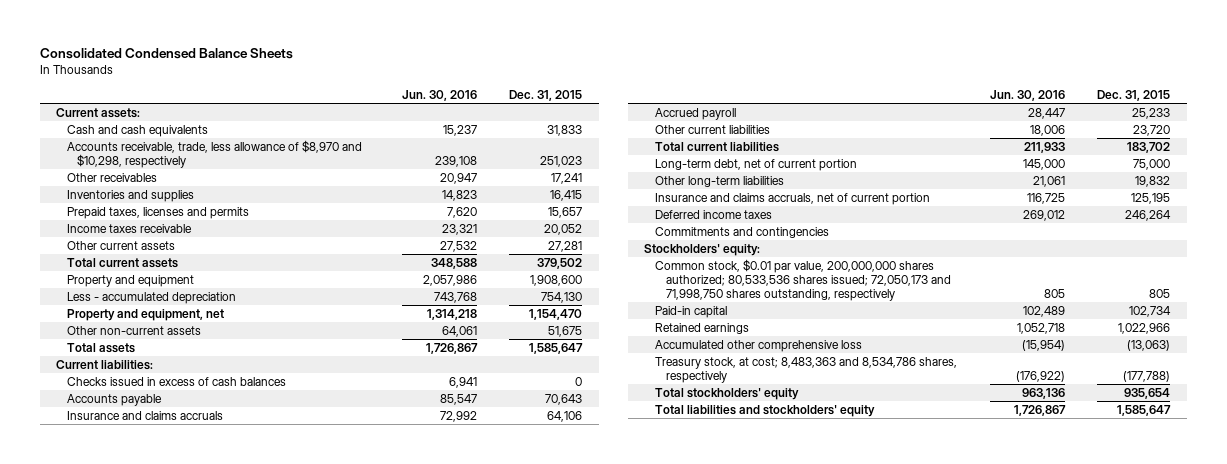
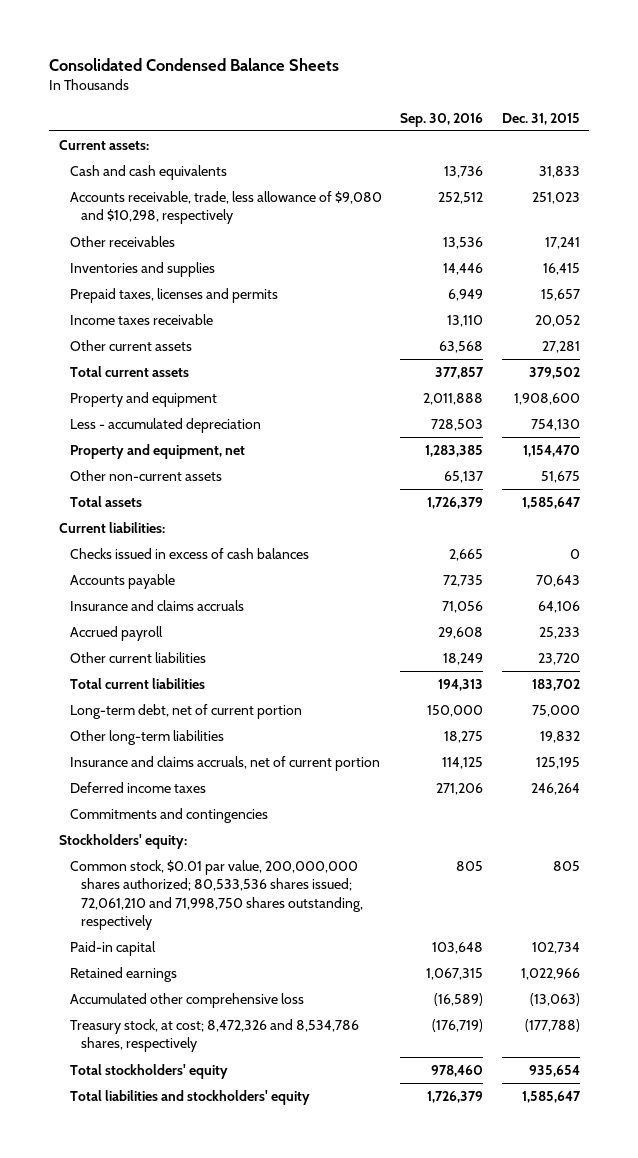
- | Jun. 30, 2016 | Dec. 31, 2015
+ | Sep. 30, 2016 | Dec. 31, 2015
- Accounts receivable, trade, less allowance of $8,970 and $10,298, respectively | 239,108 | 251,023
+ Accounts receivable, trade, less allowance of $9,080 and $10,298, respectively | 252,512 | 251,023
- Common stock, $0.01 par value, 200,000,000 shares authorized; 80,533,536 shares issued; 72,050,173 and 71,998,750 shares outstanding, respectively | 805 | 805
+ Common stock, $0.01 par value, 200,000,000 shares authorized; 80,533,536 shares issued; 72,061,210 and 71,998,750 shares outstanding, respectively | 805 | 805
- Treasury stock, at cost; 8,483,363 and 8,534,786 shares, respectively | (176,922) | (177,788)
+ Treasury stock, at cost; 8,472,326 and 8,534,786 shares, respectively | (176,719) | (177,788)

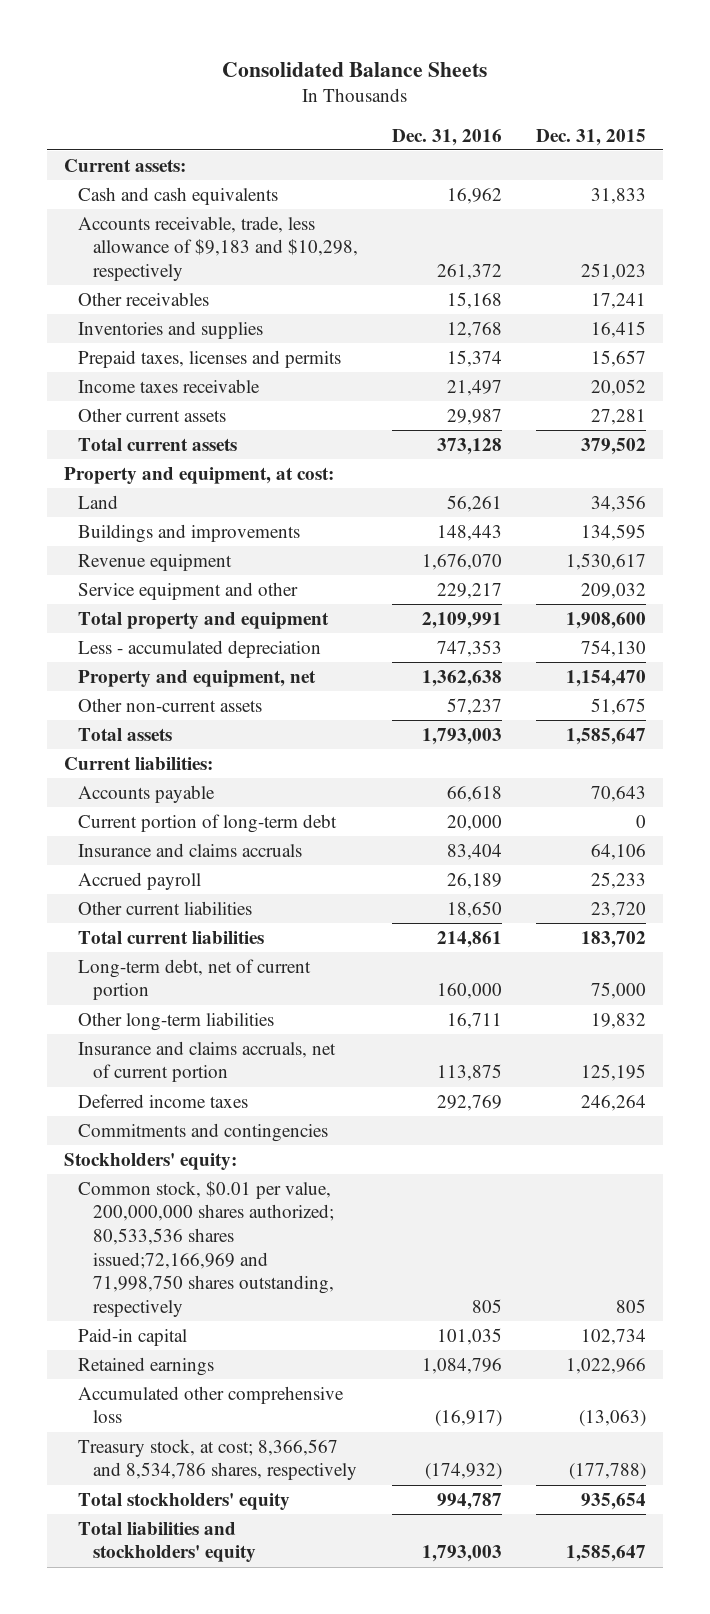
- Consolidated Condensed Balance Sheets
+ Consolidated Balance Sheets
- | Sep. 30, 2016 | Dec. 31, 2015
+ | Dec. 31, 2016 | Dec. 31, 2015
- Accounts receivable, trade, less allowance of $9,080 and $10,298, respectively | 252,512 | 251,023
+ Accounts receivable, trade, less allowance of $9,183 and $10,298, respectively | 261,372 | 251,023
- Property and equipment | 2,011,888 | 1,908,600
+ Property and equipment, at cost:
+ Land | 56,261 | 34,356
+ Buildings and improvements | 148,443 | 134,595
+ Revenue equipment | 1,676,070 | 1,530,617
+ Service equipment and other | 229,217 | 209,032
+ Total property and equipment | 2,109,991 | 1,908,600
- Checks issued in excess of cash balances | 2,665 | 0
+ Current portion of long-term debt | 20,000 | 0
- Common stock, $0.01 par value, 200,000,000 shares authorized; 80,533,536 shares issued; 72,061,210 and 71,998,750 shares outstanding, respectively | 805 | 805
+ Common stock, $0.01 per value, 200,000,000 shares authorized; 80,533,536 shares issued;72,166,969 and 71,998,750 shares outstanding, respectively | 805 | 805
- Treasury stock, at cost; 8,472,326 and 8,534,786 shares, respectively | (176,719) | (177,788)
+ Treasury stock, at cost; 8,366,567 and 8,534,786 shares, respectively | (174,932) | (177,788)

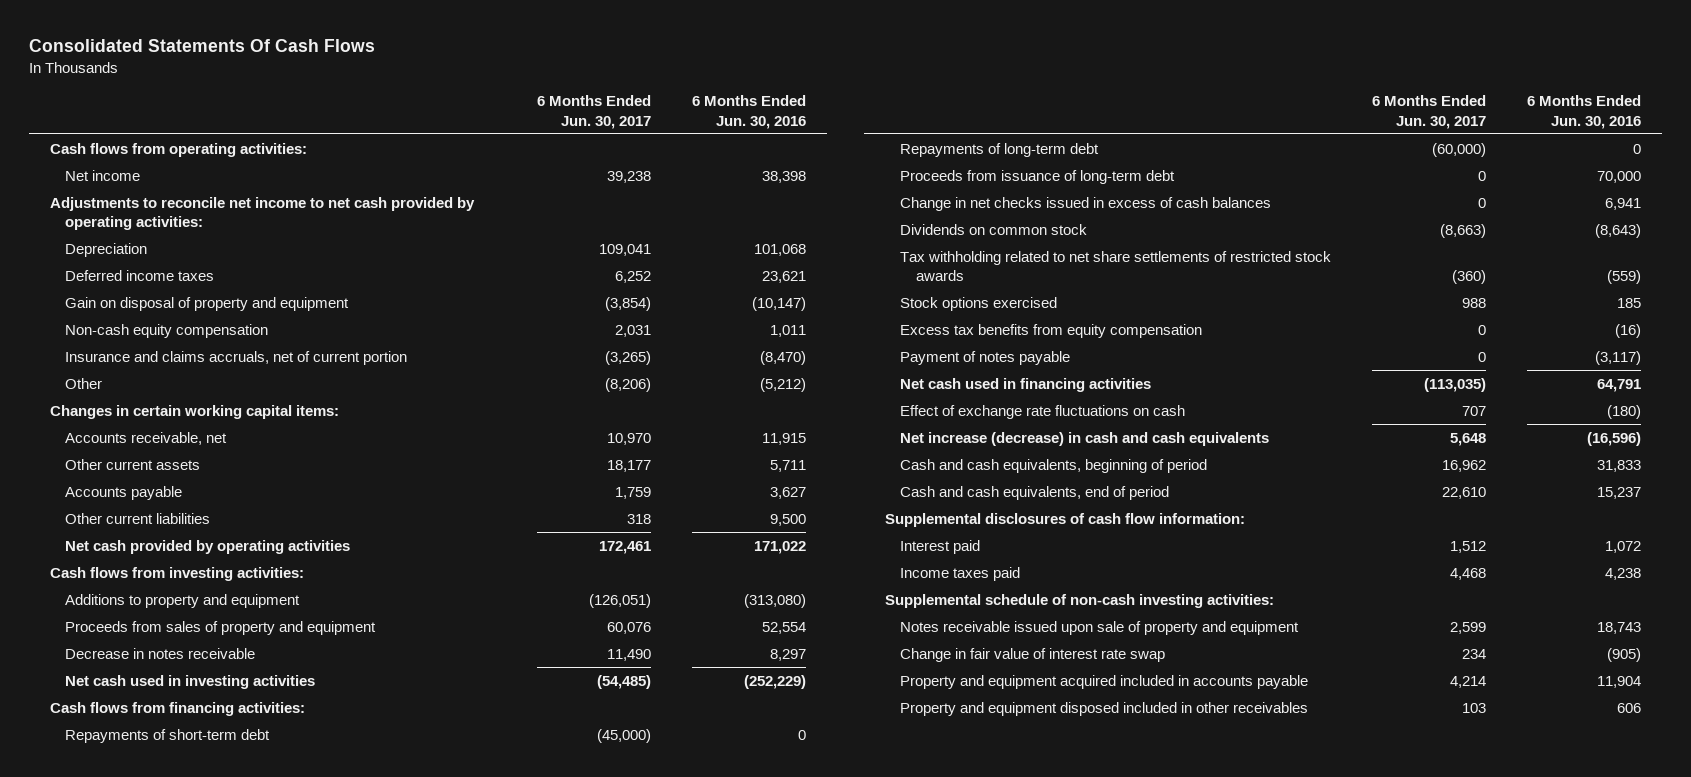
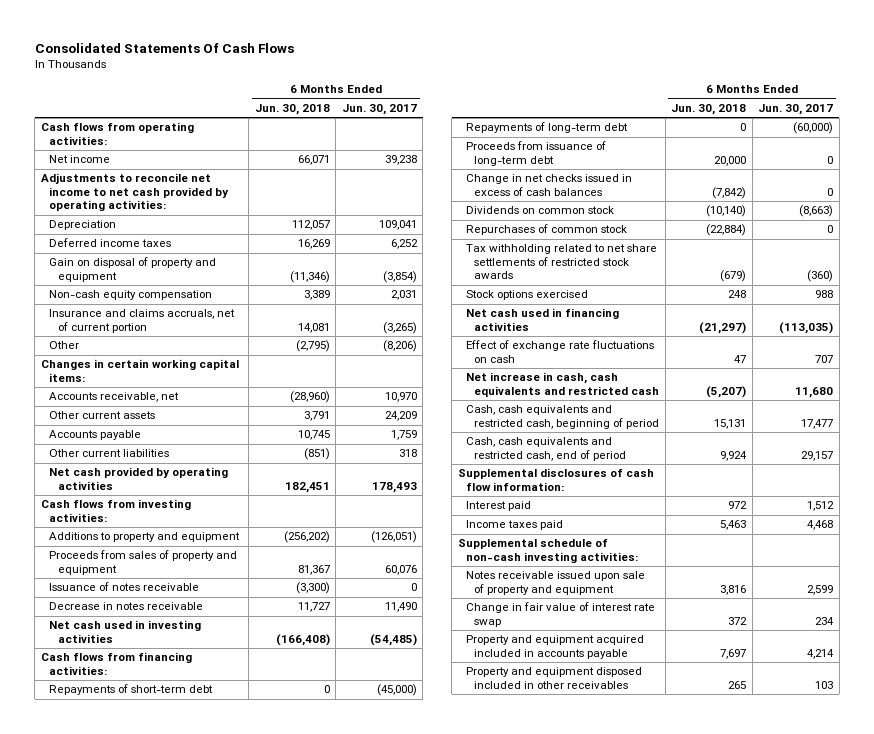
- | 6 Months Ended Jun. 30, 2017 | 6 Months Ended Jun. 30, 2016
+ | 6 Months Ended Jun. 30, 2018 | 6 Months Ended Jun. 30, 2017
- Other current assets | 18,177 | 5,711
+ Other current assets | 3,791 | 24,209
- Net cash provided by operating activities | 172,461 | 171,022
+ Net cash provided by operating activities | 182,451 | 178,493
+ Issuance of notes receivable | (3,300) | 0
+ Repurchases of common stock | (22,884) | 0
- Excess tax benefits from equity compensation | 0 | (16)
- Payment of notes payable | 0 | (3,117)
- Net increase (decrease) in cash and cash equivalents | 5,648 | (16,596)
- Cash and cash equivalents, beginning of period | 16,962 | 31,833
- Cash and cash equivalents, end of period | 22,610 | 15,237
+ Net increase in cash, cash equivalents and restricted cash | (5,207) | 11,680
+ Cash, cash equivalents and restricted cash, beginning of period | 15,131 | 17,477
+ Cash, cash equivalents and restricted cash, end of period | 9,924 | 29,157

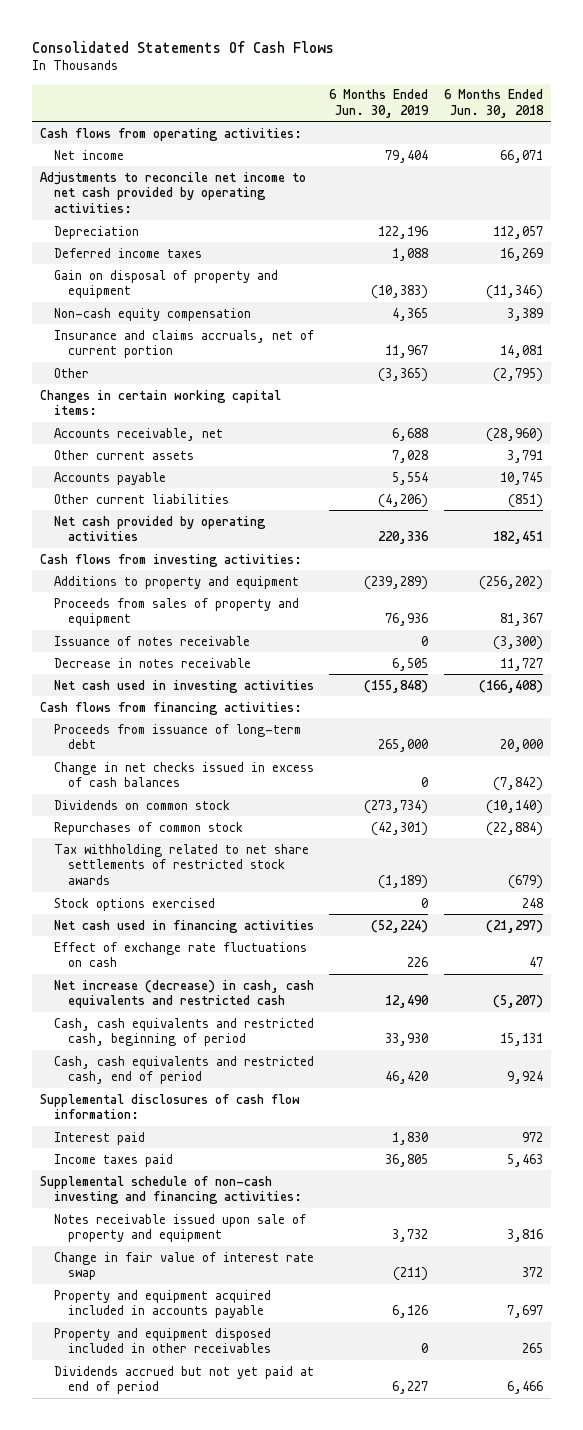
- | 6 Months Ended Jun. 30, 2018 | 6 Months Ended Jun. 30, 2017
+ | 6 Months Ended Jun. 30, 2019 | 6 Months Ended Jun. 30, 2018
- Repayments of short-term debt | 0 | (45,000)
- Repayments of long-term debt | 0 | (60,000)
- Net increase in cash, cash equivalents and restricted cash | (5,207) | 11,680
+ Net increase (decrease) in cash, cash equivalents and restricted cash | 12,490 | (5,207)
- Supplemental schedule of non-cash investing activities:
+ Supplemental schedule of non-cash investing and financing activities:
+ Dividends accrued but not yet paid at end of period | 6,227 | 6,466

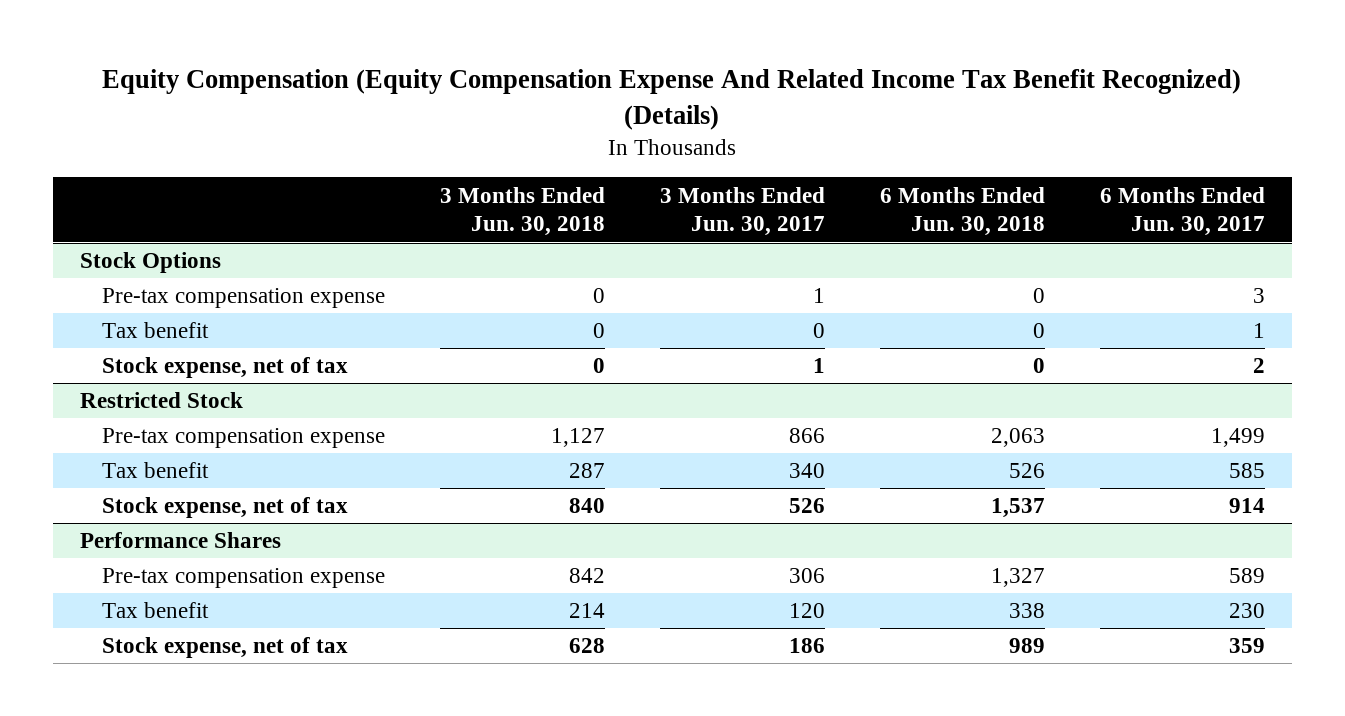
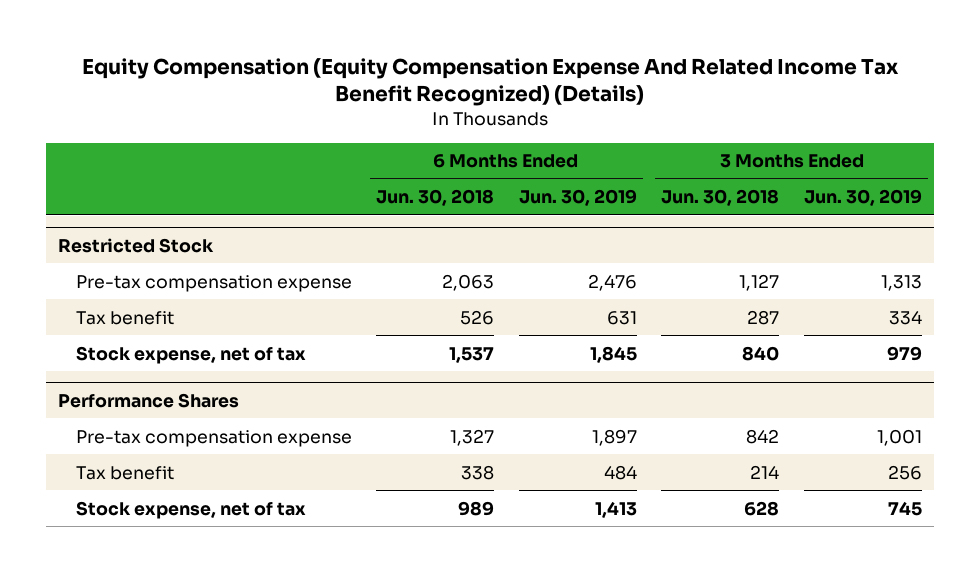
- | 3 Months Ended Jun. 30, 2018 | 3 Months Ended Jun. 30, 2017 | 6 Months Ended Jun. 30, 2018 | 6 Months Ended Jun. 30, 2017
+ | 6 Months Ended Jun. 30, 2018 | 6 Months Ended Jun. 30, 2019 | 3 Months Ended Jun. 30, 2018 | 3 Months Ended Jun. 30, 2019
- Stock Options
- Pre-tax compensation expense | 0 | 1 | 0 | 3
- Tax benefit | 0 | 0 | 0 | 1
- Stock expense, net of tax | 0 | 1 | 0 | 2

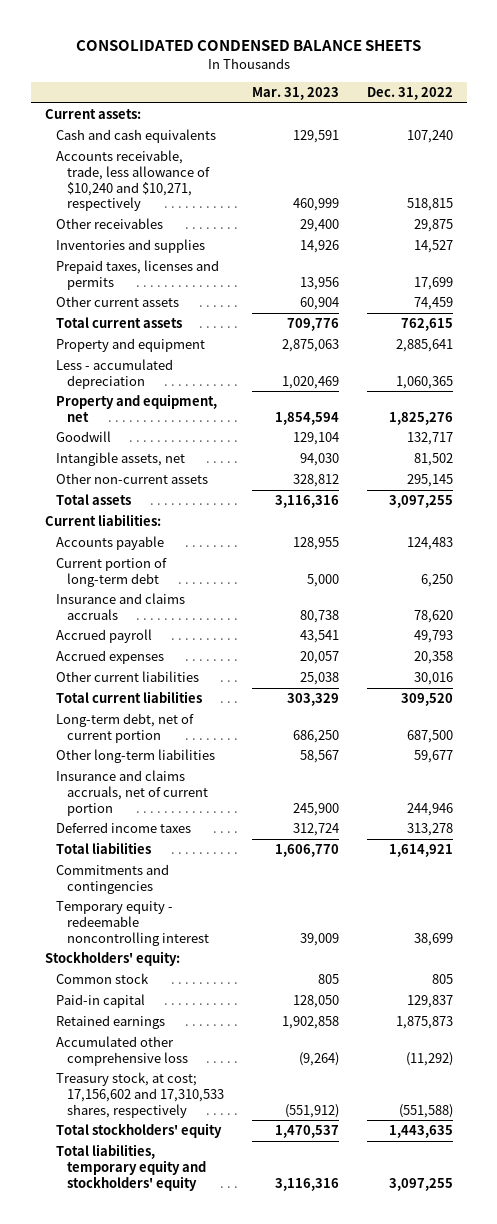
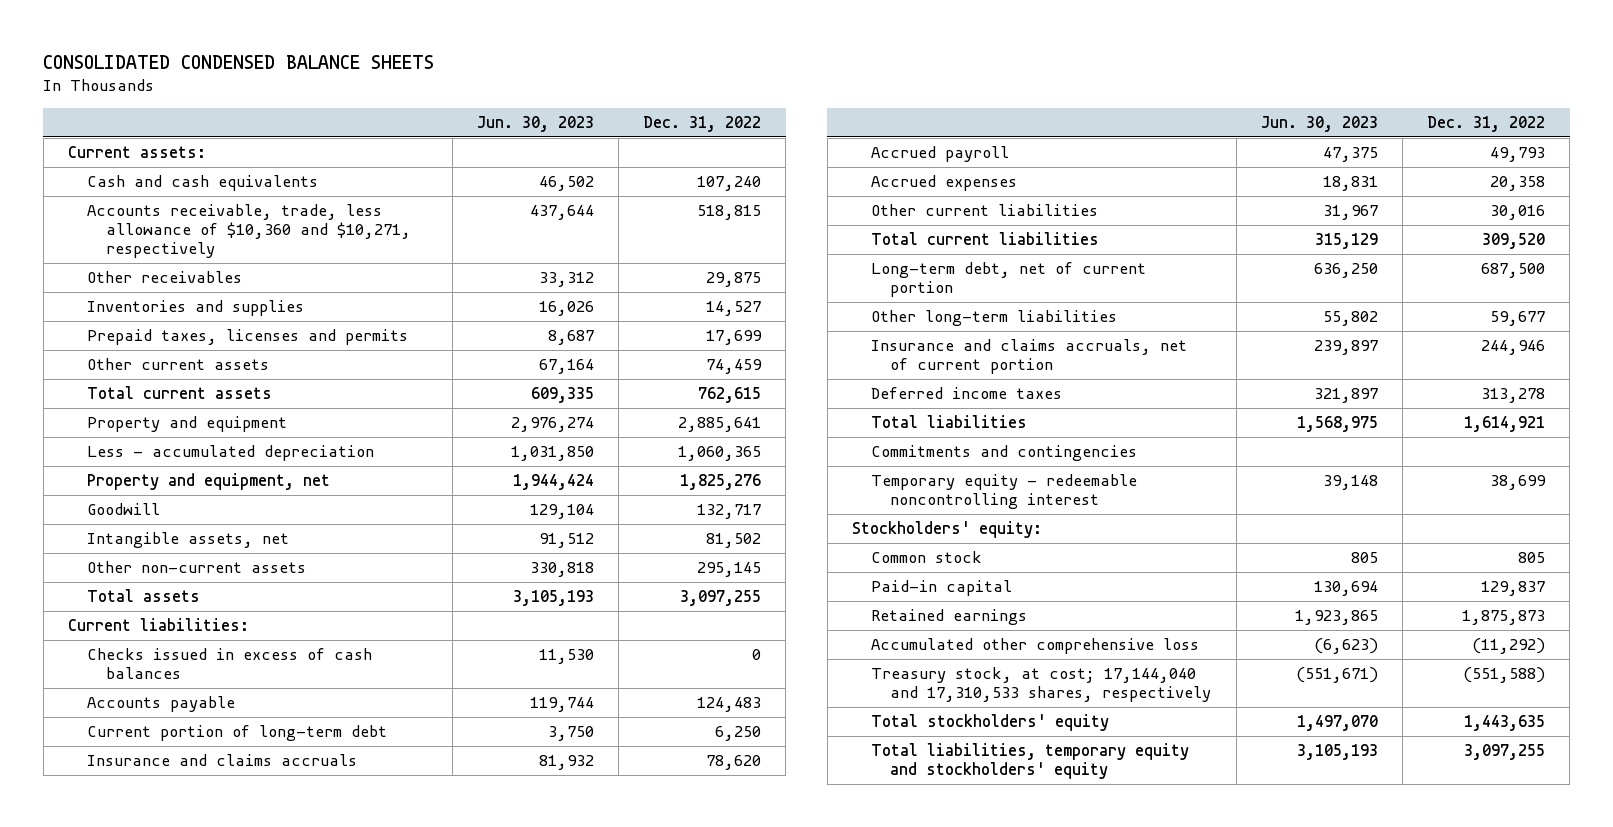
- | Mar. 31, 2023 | Dec. 31, 2022
+ | Jun. 30, 2023 | Dec. 31, 2022
- Accounts receivable, trade, less allowance of $10,240 and $10,271, respectively | 460,999 | 518,815
+ Accounts receivable, trade, less allowance of $10,360 and $10,271, respectively | 437,644 | 518,815
+ Checks issued in excess of cash balances | 11,530 | 0
- Treasury stock, at cost; 17,156,602 and 17,310,533 shares, respectively | (551,912) | (551,588)
+ Treasury stock, at cost; 17,144,040 and 17,310,533 shares, respectively | (551,671) | (551,588)

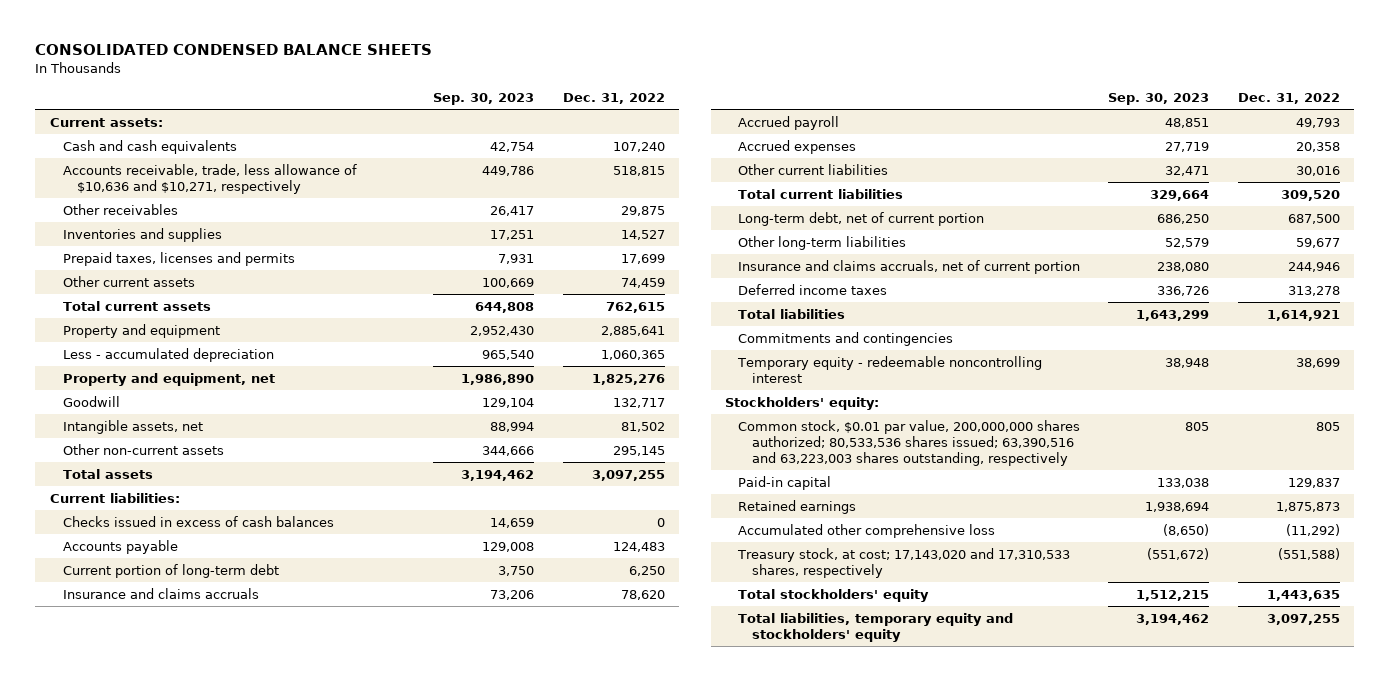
- | Jun. 30, 2023 | Dec. 31, 2022
+ | Sep. 30, 2023 | Dec. 31, 2022
- Accounts receivable, trade, less allowance of $10,360 and $10,271, respectively | 437,644 | 518,815
+ Accounts receivable, trade, less allowance of $10,636 and $10,271, respectively | 449,786 | 518,815
- Common stock | 805 | 805
+ Common stock, $0.01 par value, 200,000,000 shares authorized; 80,533,536 shares issued; 63,390,516 and 63,223,003 shares outstanding, respectively | 805 | 805
- Treasury stock, at cost; 17,144,040 and 17,310,533 shares, respectively | (551,671) | (551,588)
+ Treasury stock, at cost; 17,143,020 and 17,310,533 shares, respectively | (551,672) | (551,588)

